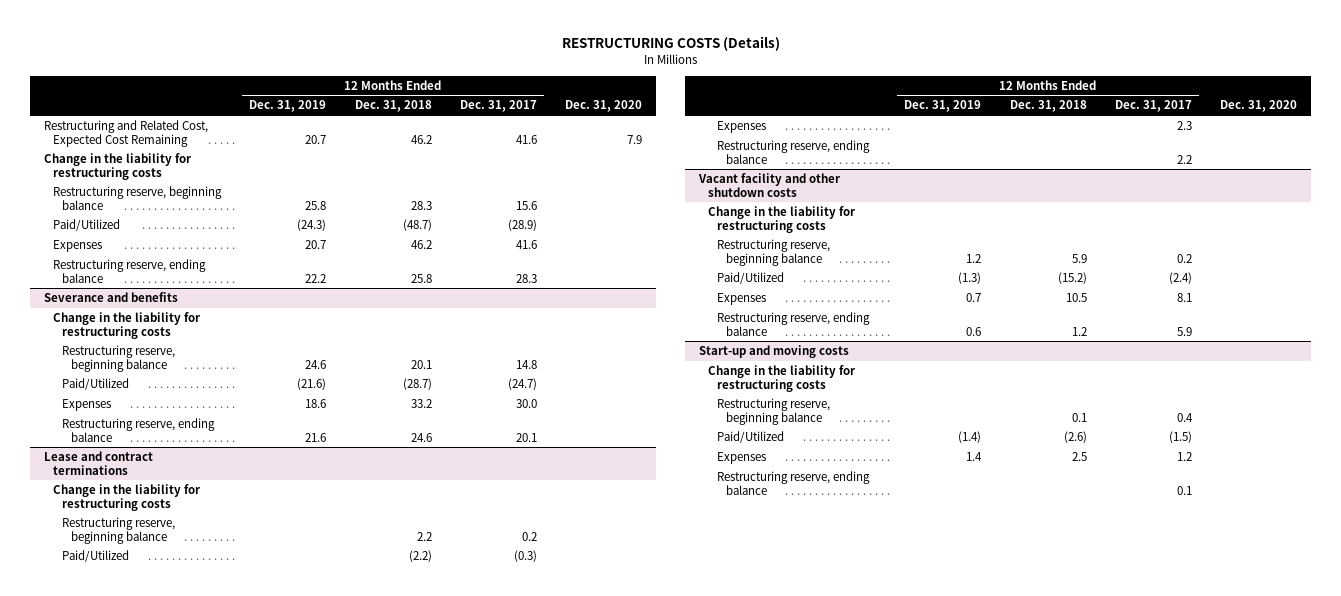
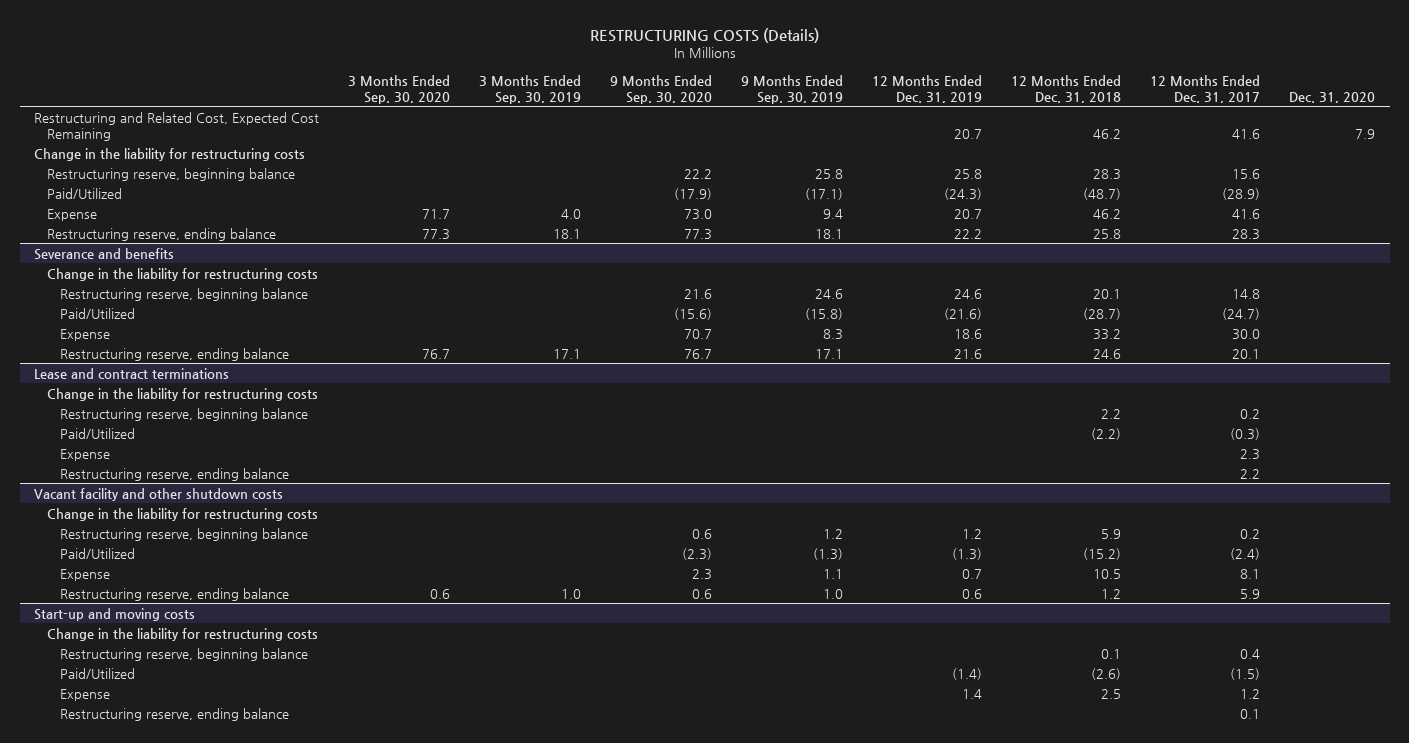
- | 12 Months Ended Dec. 31, 2019 | 12 Months Ended Dec. 31, 2018 | 12 Months Ended Dec. 31, 2017 | Dec. 31, 2020
+ | 3 Months Ended Sep. 30, 2020 | 3 Months Ended Sep. 30, 2019 | 9 Months Ended Sep. 30, 2020 | 9 Months Ended Sep. 30, 2019 | 12 Months Ended Dec. 31, 2019 | 12 Months Ended Dec. 31, 2018 | 12 Months Ended Dec. 31, 2017 | Dec. 31, 2020
- Expenses | 20.7 | 46.2 | 41.6 |
+ Expense | 71.7 | 4.0 | 73.0 | 9.4 | 20.7 | 46.2 | 41.6 |
@ Severance and benefits
- Expenses | 18.6 | 33.2 | 30.0 |
+ Expense | | | 70.7 | 8.3 | 18.6 | 33.2 | 30.0 |
@ Lease and contract terminations
- Expenses | | | 2.3 |
+ Expense | | | | | | | 2.3 |
@ Vacant facility and other shutdown costs
- Expenses | 0.7 | 10.5 | 8.1 |
+ Expense | | | 2.3 | 1.1 | 0.7 | 10.5 | 8.1 |
@ Start-up and moving costs
- Expenses | 1.4 | 2.5 | 1.2 |
+ Expense | | | | | 1.4 | 2.5 | 1.2 |

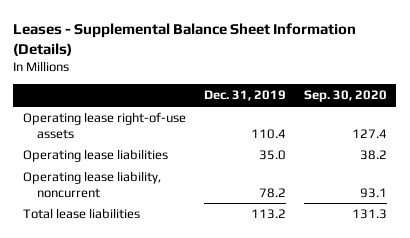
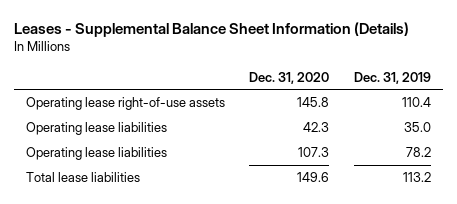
- | Dec. 31, 2019 | Sep. 30, 2020
+ | Dec. 31, 2020 | Dec. 31, 2019
- Operating lease liability, noncurrent | 78.2 | 93.1
+ Operating lease liabilities | 107.3 | 78.2

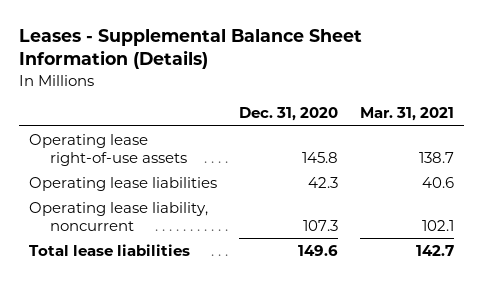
- | Dec. 31, 2020 | Dec. 31, 2019
+ | Dec. 31, 2020 | Mar. 31, 2021
- Operating lease liabilities | 107.3 | 78.2
+ Operating lease liability, noncurrent | 107.3 | 102.1

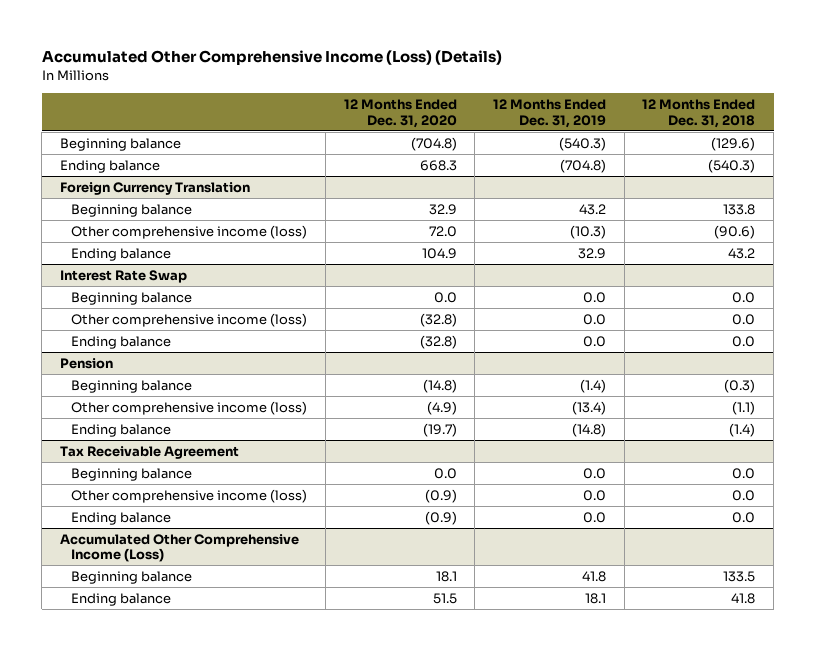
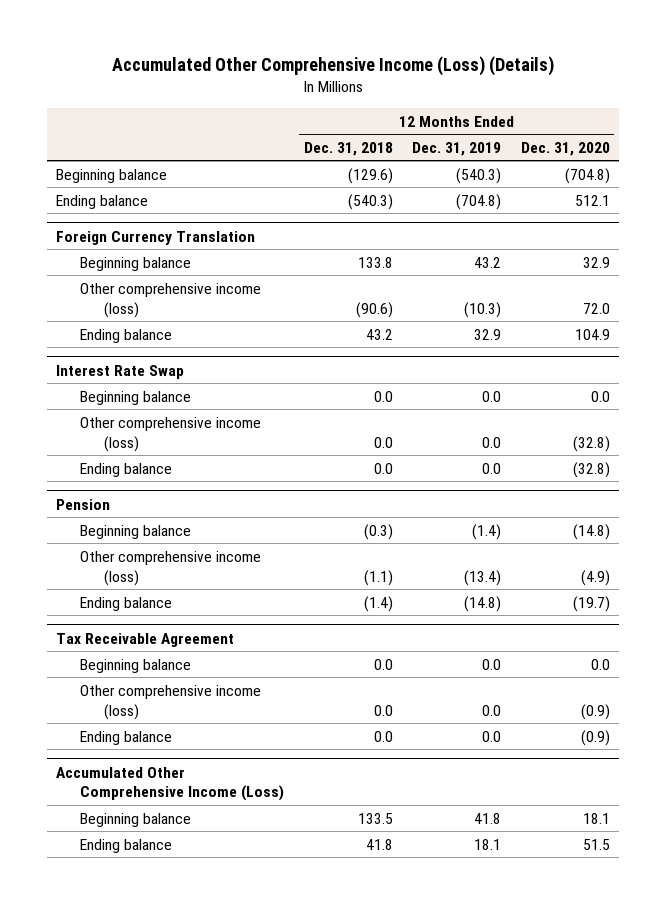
- | 12 Months Ended Dec. 31, 2020 | 12 Months Ended Dec. 31, 2019 | 12 Months Ended Dec. 31, 2018
+ | 12 Months Ended Dec. 31, 2018 | 12 Months Ended Dec. 31, 2019 | 12 Months Ended Dec. 31, 2020
- Ending balance | 668.3 | (704.8) | (540.3)
+ Ending balance | (540.3) | (704.8) | 512.1

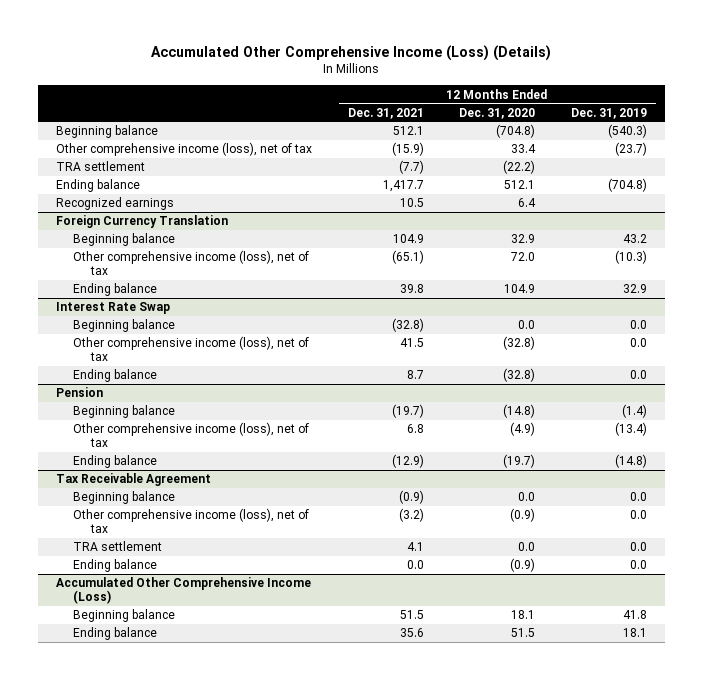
- | 12 Months Ended Dec. 31, 2018 | 12 Months Ended Dec. 31, 2019 | 12 Months Ended Dec. 31, 2020
+ | 12 Months Ended Dec. 31, 2021 | 12 Months Ended Dec. 31, 2020 | 12 Months Ended Dec. 31, 2019
+ Other comprehensive income (loss), net of tax | (15.9) | 33.4 | (23.7)
+ TRA settlement | (7.7) | (22.2) |
+ Recognized earnings | 10.5 | 6.4 |
@ Foreign Currency Translation
- Other comprehensive income (loss) | (90.6) | (10.3) | 72.0
+ Other comprehensive income (loss), net of tax | (65.1) | 72.0 | (10.3)
@ Interest Rate Swap
- Other comprehensive income (loss) | 0.0 | 0.0 | (32.8)
+ Other comprehensive income (loss), net of tax | 41.5 | (32.8) | 0.0
@ Pension
- Other comprehensive income (loss) | (1.1) | (13.4) | (4.9)
+ Other comprehensive income (loss), net of tax | 6.8 | (4.9) | (13.4)
@ Tax Receivable Agreement
- Other comprehensive income (loss) | 0.0 | 0.0 | (0.9)
+ Other comprehensive income (loss), net of tax | (3.2) | (0.9) | 0.0
+ TRA settlement | 4.1 | 0.0 | 0.0

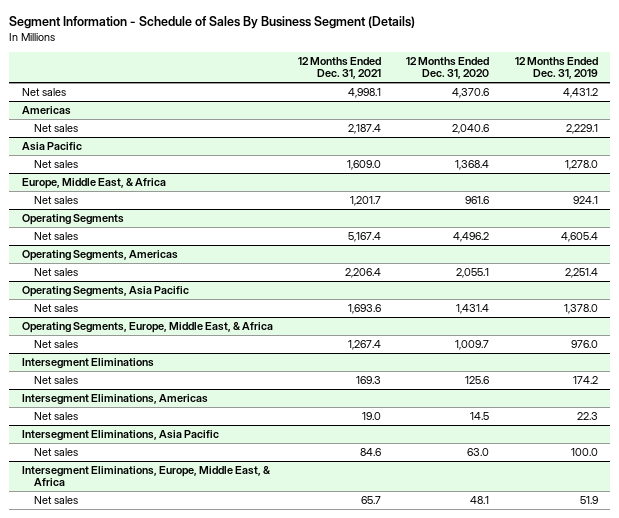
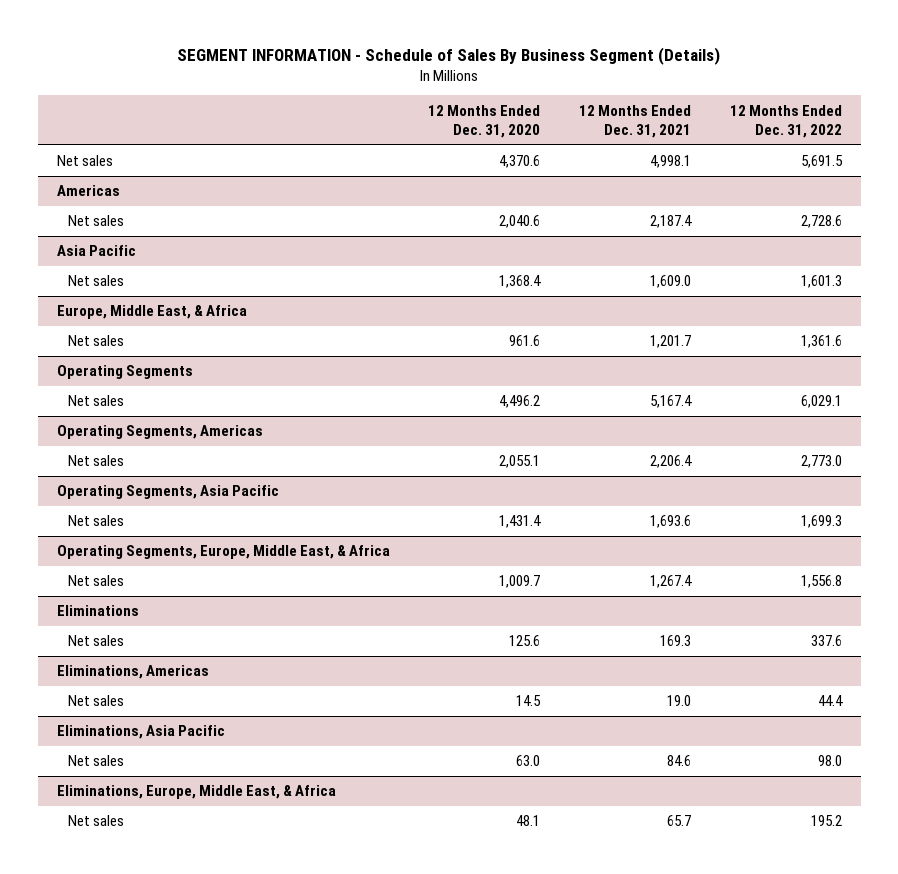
- Segment Information - Schedule of Sales By Business Segment (Details)
+ SEGMENT INFORMATION - Schedule of Sales By Business Segment (Details)
- | 12 Months Ended Dec. 31, 2021 | 12 Months Ended Dec. 31, 2020 | 12 Months Ended Dec. 31, 2019
+ | 12 Months Ended Dec. 31, 2020 | 12 Months Ended Dec. 31, 2021 | 12 Months Ended Dec. 31, 2022
- Intersegment Eliminations
+ Eliminations
- Intersegment Eliminations, Americas
+ Eliminations, Americas
- Intersegment Eliminations, Asia Pacific
+ Eliminations, Asia Pacific
- Intersegment Eliminations, Europe, Middle East, & Africa
+ Eliminations, Europe, Middle East, & Africa

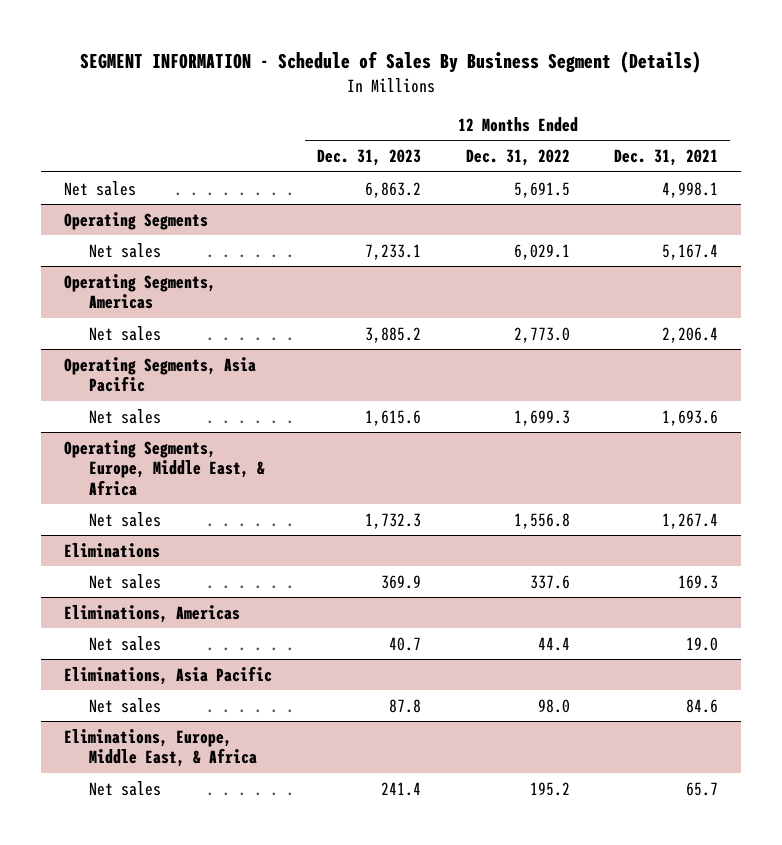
- | 12 Months Ended Dec. 31, 2020 | 12 Months Ended Dec. 31, 2021 | 12 Months Ended Dec. 31, 2022
+ | 12 Months Ended Dec. 31, 2023 | 12 Months Ended Dec. 31, 2022 | 12 Months Ended Dec. 31, 2021
- Americas
- Net sales | 2,040.6 | 2,187.4 | 2,728.6
- Asia Pacific
- Net sales | 1,368.4 | 1,609.0 | 1,601.3
- Europe, Middle East, & Africa
- Net sales | 961.6 | 1,201.7 | 1,361.6

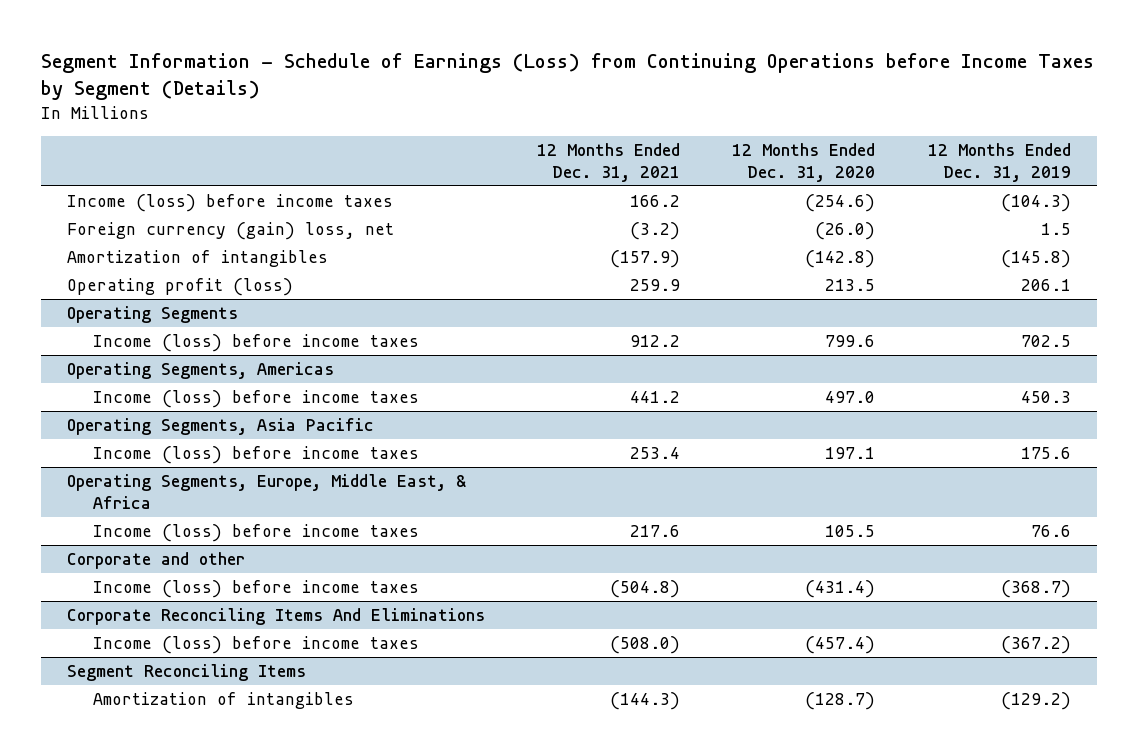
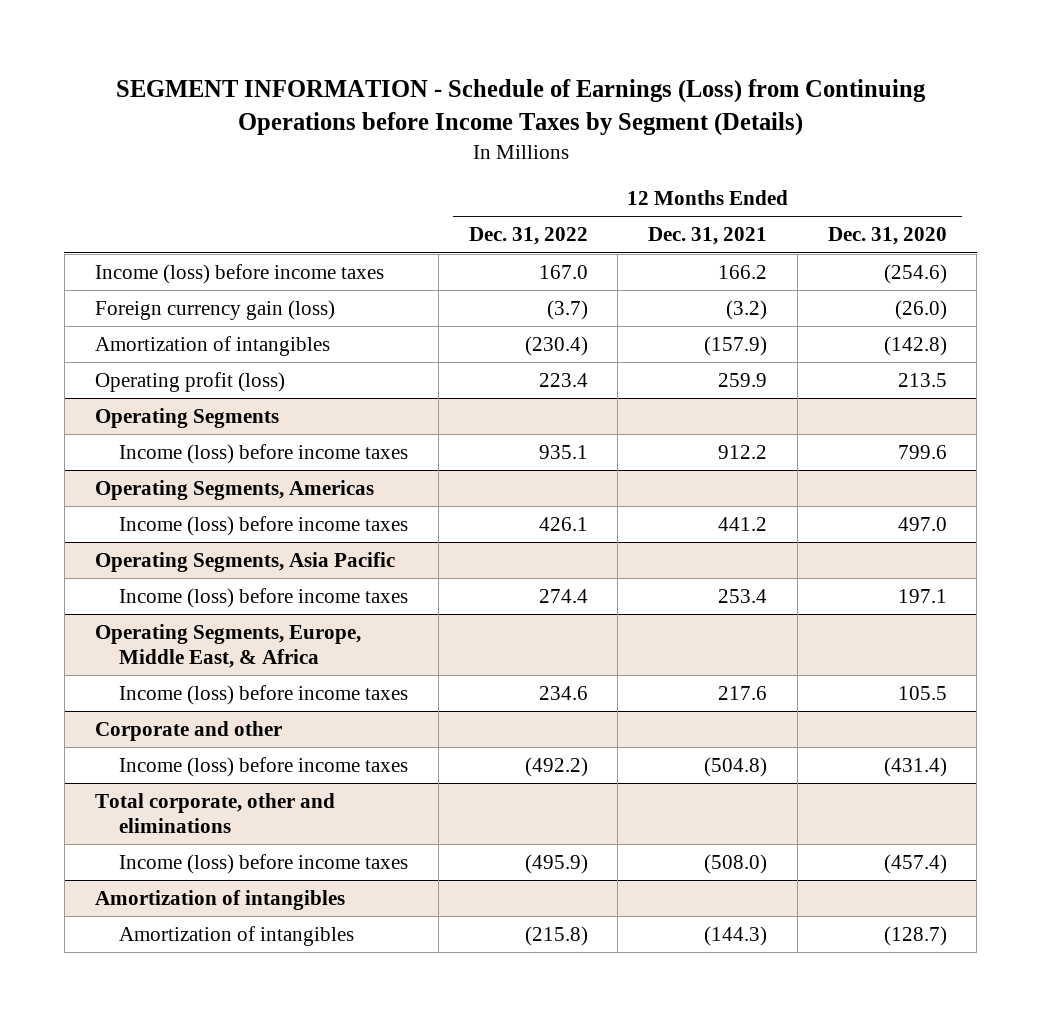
- Segment Information - Schedule of Earnings (Loss) from Continuing Operations before Income Taxes by Segment (Details)
+ SEGMENT INFORMATION - Schedule of Earnings (Loss) from Continuing Operations before Income Taxes by Segment (Details)
- | 12 Months Ended Dec. 31, 2021 | 12 Months Ended Dec. 31, 2020 | 12 Months Ended Dec. 31, 2019
+ | 12 Months Ended Dec. 31, 2022 | 12 Months Ended Dec. 31, 2021 | 12 Months Ended Dec. 31, 2020
- Foreign currency (gain) loss, net | (3.2) | (26.0) | 1.5
+ Foreign currency gain (loss) | (3.7) | (3.2) | (26.0)
- Corporate Reconciling Items And Eliminations
+ Total corporate, other and eliminations
- Segment Reconciling Items
+ Amortization of intangibles

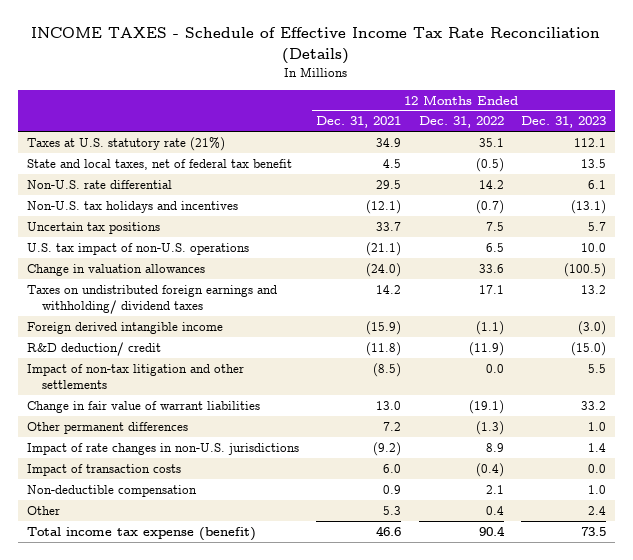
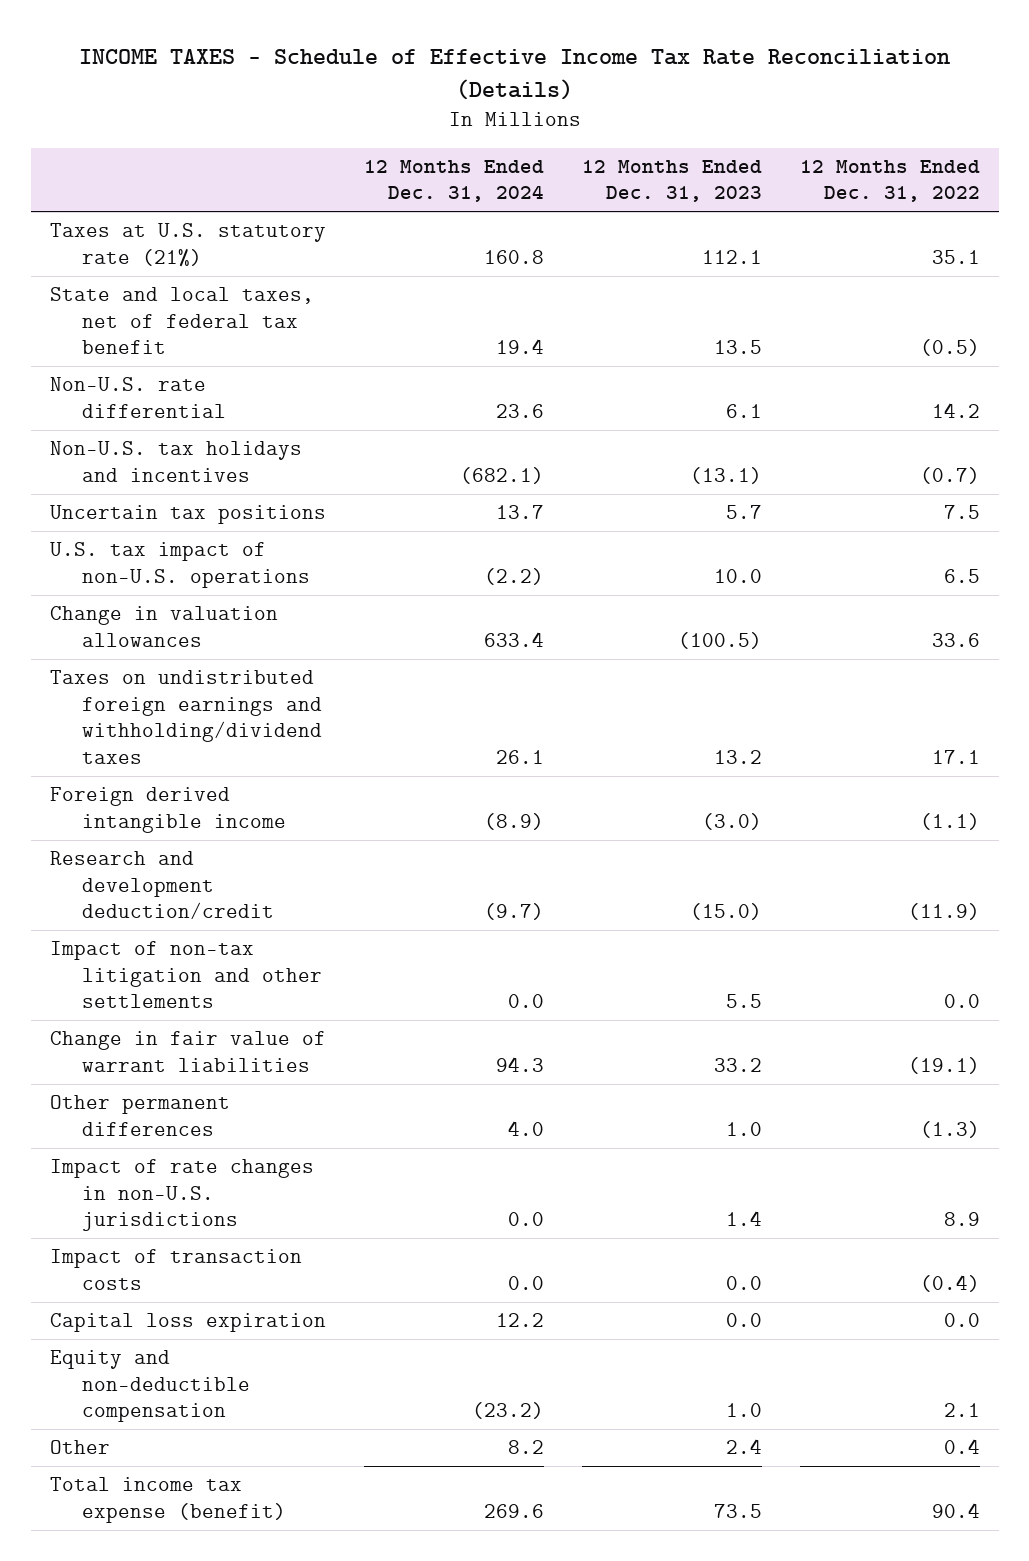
- | 12 Months Ended Dec. 31, 2021 | 12 Months Ended Dec. 31, 2022 | 12 Months Ended Dec. 31, 2023
+ | 12 Months Ended Dec. 31, 2024 | 12 Months Ended Dec. 31, 2023 | 12 Months Ended Dec. 31, 2022
- Taxes on undistributed foreign earnings and withholding/ dividend taxes | 14.2 | 17.1 | 13.2
+ Taxes on undistributed foreign earnings and withholding/dividend taxes | 26.1 | 13.2 | 17.1
- R&D deduction/ credit | (11.8) | (11.9) | (15.0)
+ Research and development deduction/credit | (9.7) | (15.0) | (11.9)
- Non-deductible compensation | 0.9 | 2.1 | 1.0
+ Capital loss expiration | 12.2 | 0.0 | 0.0
+ Equity and non-deductible compensation | (23.2) | 1.0 | 2.1

